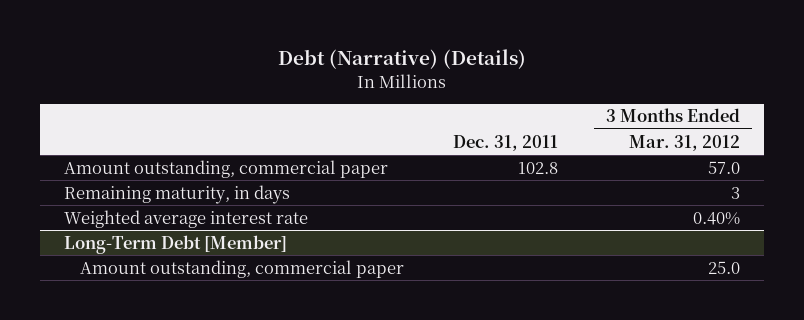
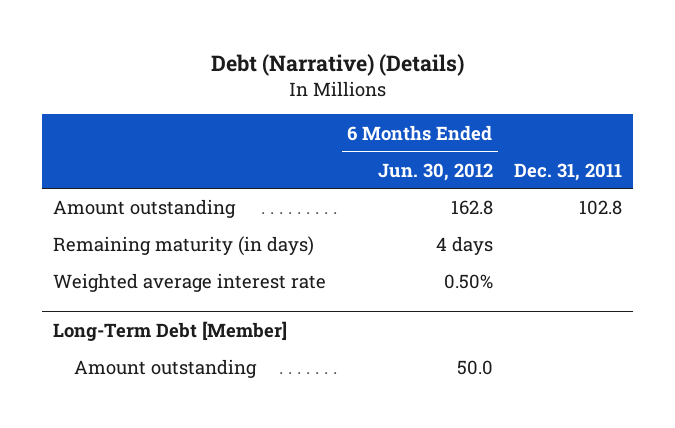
- | Dec. 31, 2011 | 3 Months Ended Mar. 31, 2012
+ | 6 Months Ended Jun. 30, 2012 | Dec. 31, 2011
- Amount outstanding, commercial paper | 102.8 | 57.0
- Remaining maturity, in days | | 3
+ Amount outstanding | 162.8 | 102.8
+ Remaining maturity (in days) | 4 days |
@ Long-Term Debt [Member]
- Amount outstanding, commercial paper | | 25.0
+ Amount outstanding | 50.0 |

